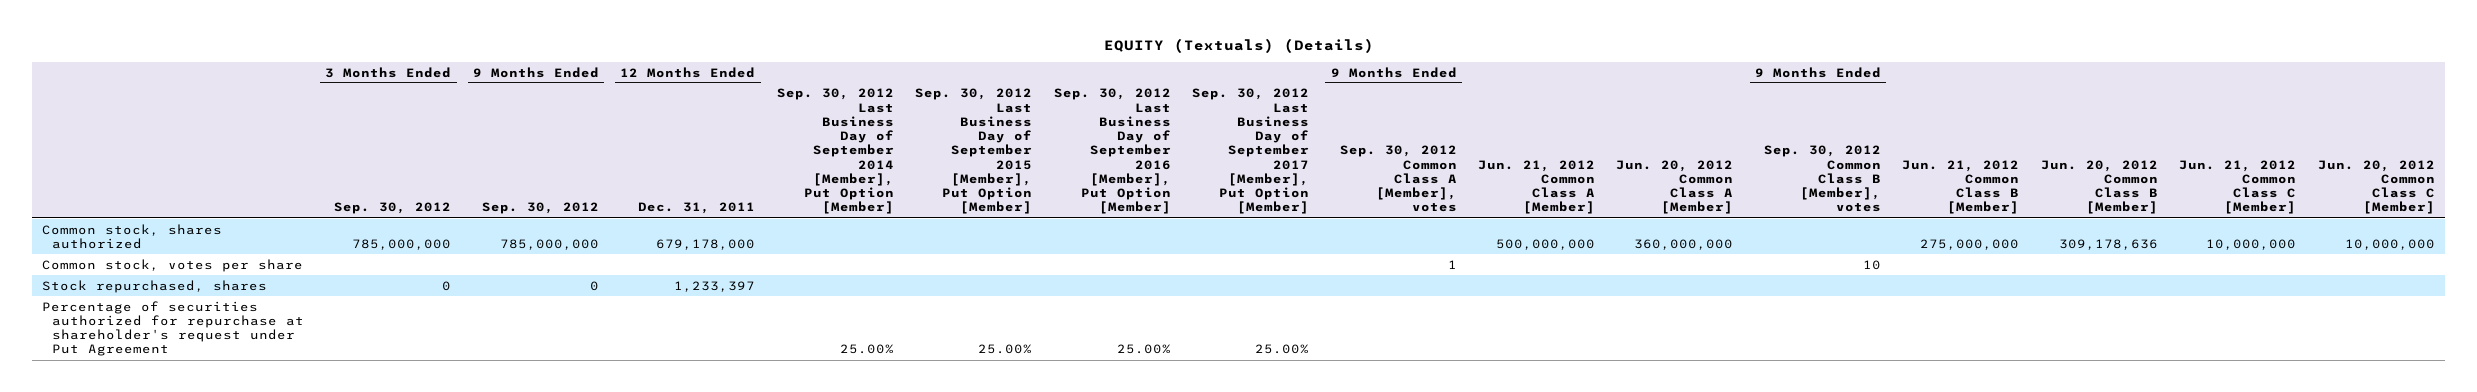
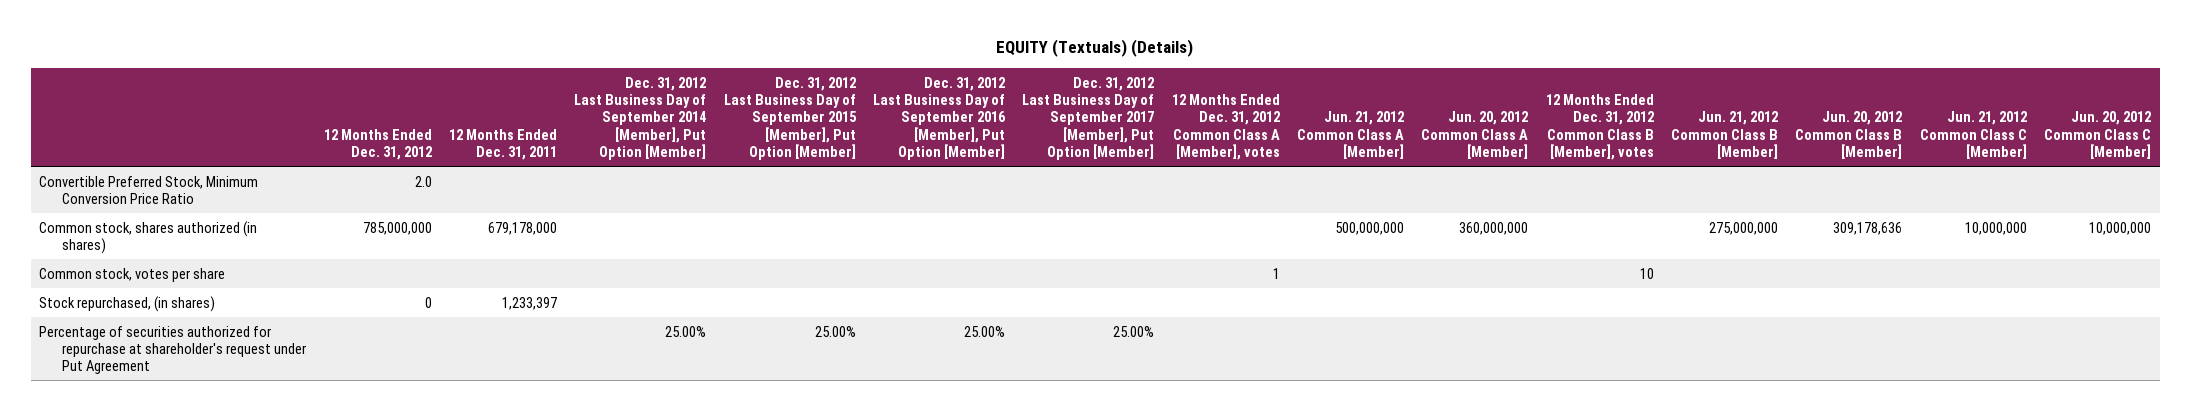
- | 3 Months Ended Sep. 30, 2012 | 9 Months Ended Sep. 30, 2012 | 12 Months Ended Dec. 31, 2011 | Sep. 30, 2012 Last Business Day of September 2014 [Member], Put Option [Member] | Sep. 30, 2012 Last Business Day of September 2015 [Member], Put Option [Member] | Sep. 30, 2012 Last Business Day of September 2016 [Member], Put Option [Member] | Sep. 30, 2012 Last Business Day of September 2017 [Member], Put Option [Member] | 9 Months Ended Sep. 30, 2012 Common Class A [Member], votes | Jun. 21, 2012 Common Class A [Member] | Jun. 20, 2012 Common Class A [Member] | 9 Months Ended Sep. 30, 2012 Common Class B [Member], votes | Jun. 21, 2012 Common Class B [Member] | Jun. 20, 2012 Common Class B [Member] | Jun. 21, 2012 Common Class C [Member] | Jun. 20, 2012 Common Class C [Member]
+ | 12 Months Ended Dec. 31, 2012 | 12 Months Ended Dec. 31, 2011 | Dec. 31, 2012 Last Business Day of September 2014 [Member], Put Option [Member] | Dec. 31, 2012 Last Business Day of September 2015 [Member], Put Option [Member] | Dec. 31, 2012 Last Business Day of September 2016 [Member], Put Option [Member] | Dec. 31, 2012 Last Business Day of September 2017 [Member], Put Option [Member] | 12 Months Ended Dec. 31, 2012 Common Class A [Member], votes | Jun. 21, 2012 Common Class A [Member] | Jun. 20, 2012 Common Class A [Member] | 12 Months Ended Dec. 31, 2012 Common Class B [Member], votes | Jun. 21, 2012 Common Class B [Member] | Jun. 20, 2012 Common Class B [Member] | Jun. 21, 2012 Common Class C [Member] | Jun. 20, 2012 Common Class C [Member]
- Common stock, shares authorized | 785,000,000 | 785,000,000 | 679,178,000 | | | | | | 500,000,000 | 360,000,000 | | 275,000,000 | 309,178,636 | 10,000,000 | 10,000,000
+ Convertible Preferred Stock, Minimum Conversion Price Ratio | 2.0 | | | | | | | | | | | | |
+ Common stock, shares authorized (in shares) | 785,000,000 | 679,178,000 | | | | | | 500,000,000 | 360,000,000 | | 275,000,000 | 309,178,636 | 10,000,000 | 10,000,000
- Stock repurchased, shares | 0 | 0 | 1,233,397 | | | | | | | | | | | |
+ Stock repurchased, (in shares) | 0 | 1,233,397 | | | | | | | | | | | |

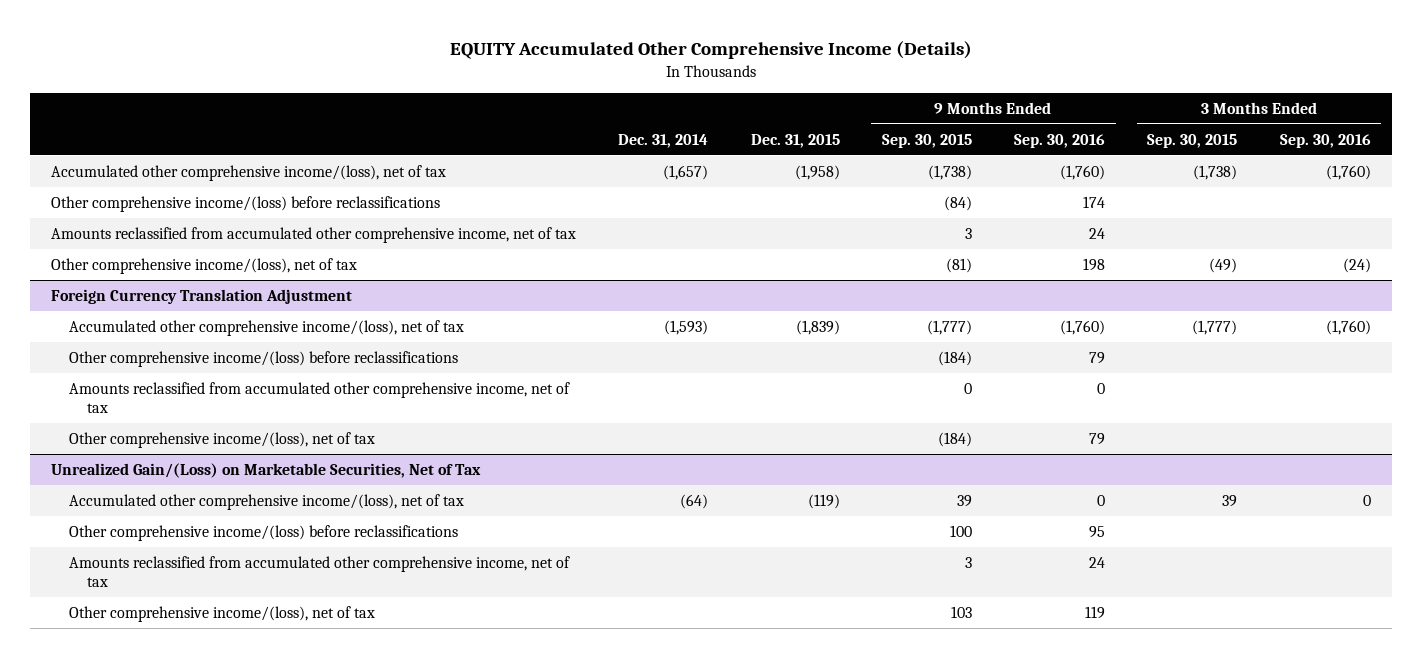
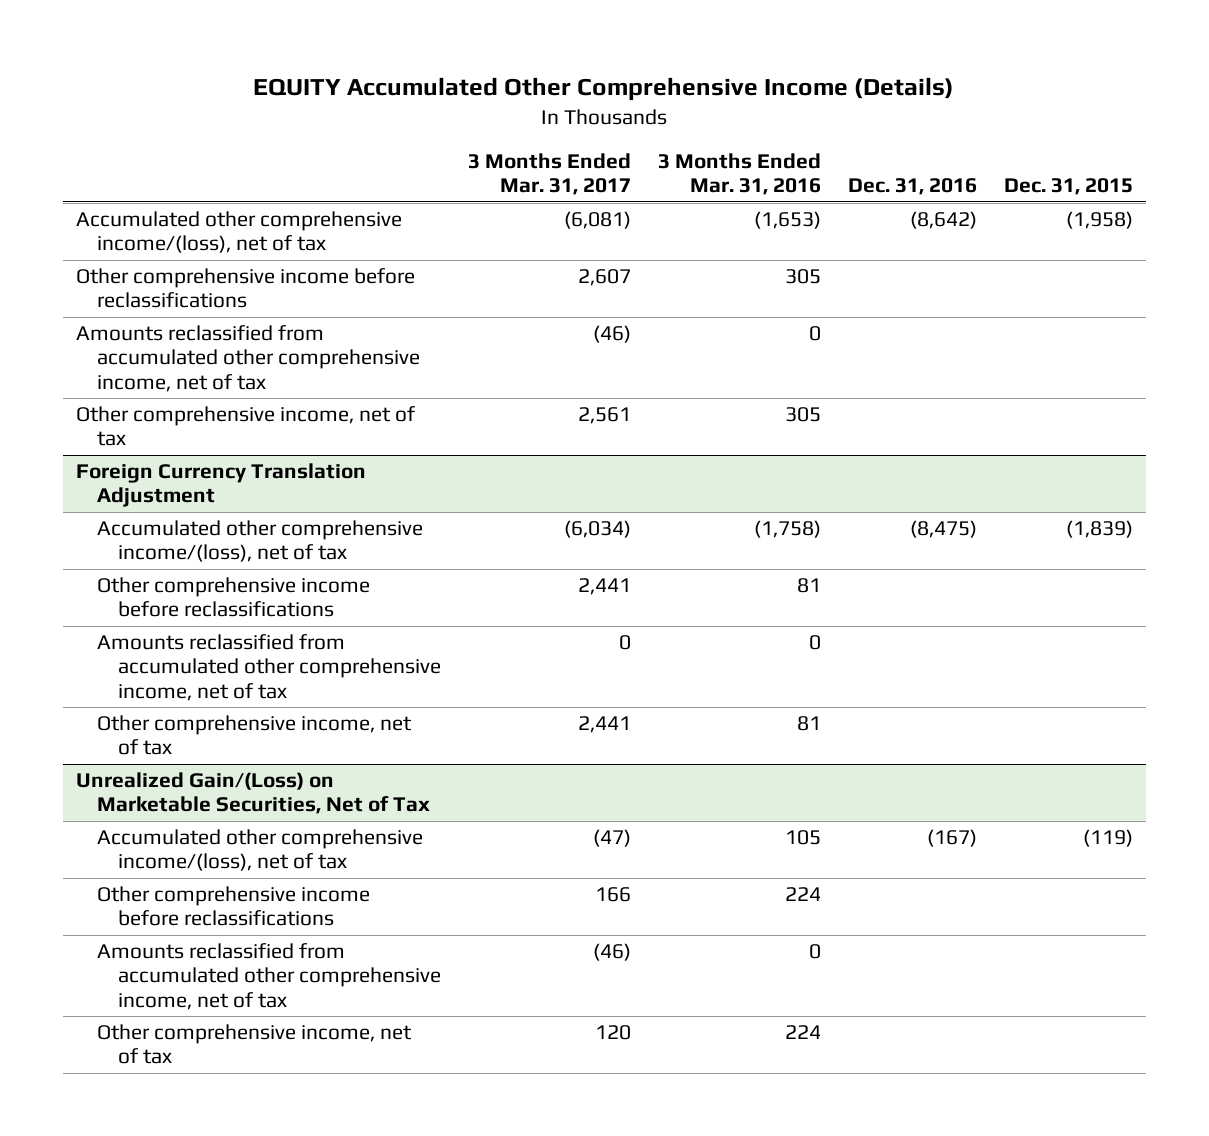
- | Dec. 31, 2014 | Dec. 31, 2015 | 9 Months Ended Sep. 30, 2015 | 9 Months Ended Sep. 30, 2016 | 3 Months Ended Sep. 30, 2015 | 3 Months Ended Sep. 30, 2016
+ | 3 Months Ended Mar. 31, 2017 | 3 Months Ended Mar. 31, 2016 | Dec. 31, 2016 | Dec. 31, 2015
- Other comprehensive income/(loss) before reclassifications | | | (84) | 174 | |
+ Other comprehensive income before reclassifications | 2,607 | 305 | |
- Other comprehensive income/(loss), net of tax | | | (81) | 198 | (49) | (24)
+ Other comprehensive income, net of tax | 2,561 | 305 | |
@ Foreign Currency Translation Adjustment
- Other comprehensive income/(loss) before reclassifications | | | (184) | 79 | |
+ Other comprehensive income before reclassifications | 2,441 | 81 | |
- Other comprehensive income/(loss), net of tax | | | (184) | 79 | |
+ Other comprehensive income, net of tax | 2,441 | 81 | |
@ Unrealized Gain/(Loss) on Marketable Securities, Net of Tax
- Other comprehensive income/(loss) before reclassifications | | | 100 | 95 | |
+ Other comprehensive income before reclassifications | 166 | 224 | |
- Other comprehensive income/(loss), net of tax | | | 103 | 119 | |
+ Other comprehensive income, net of tax | 120 | 224 | |

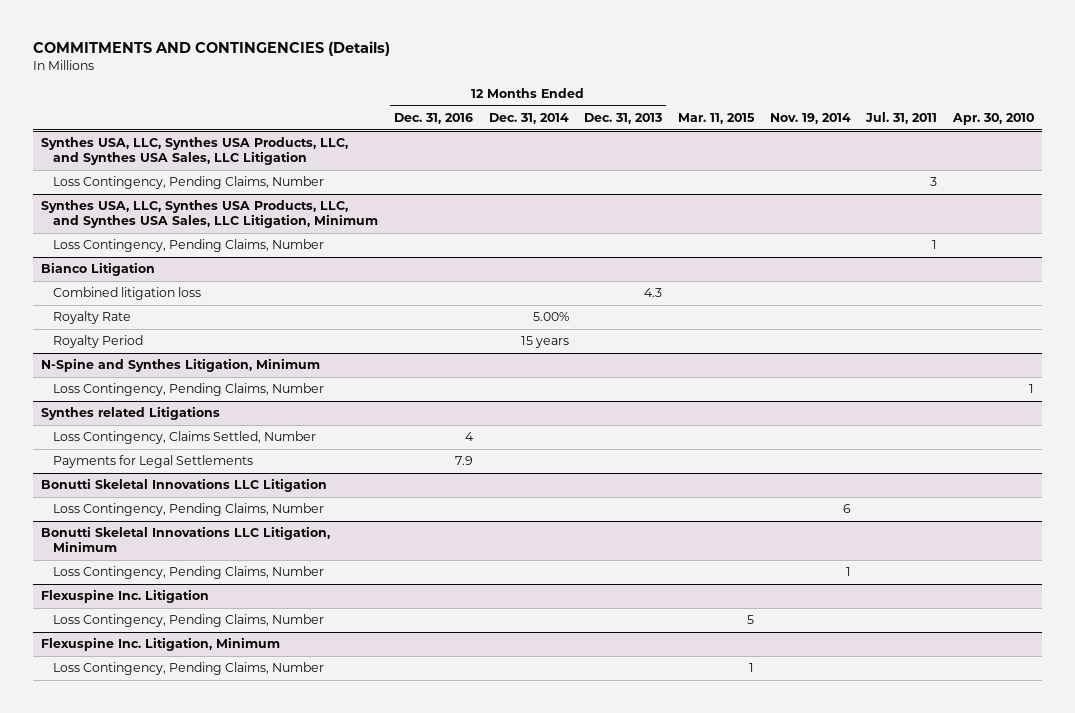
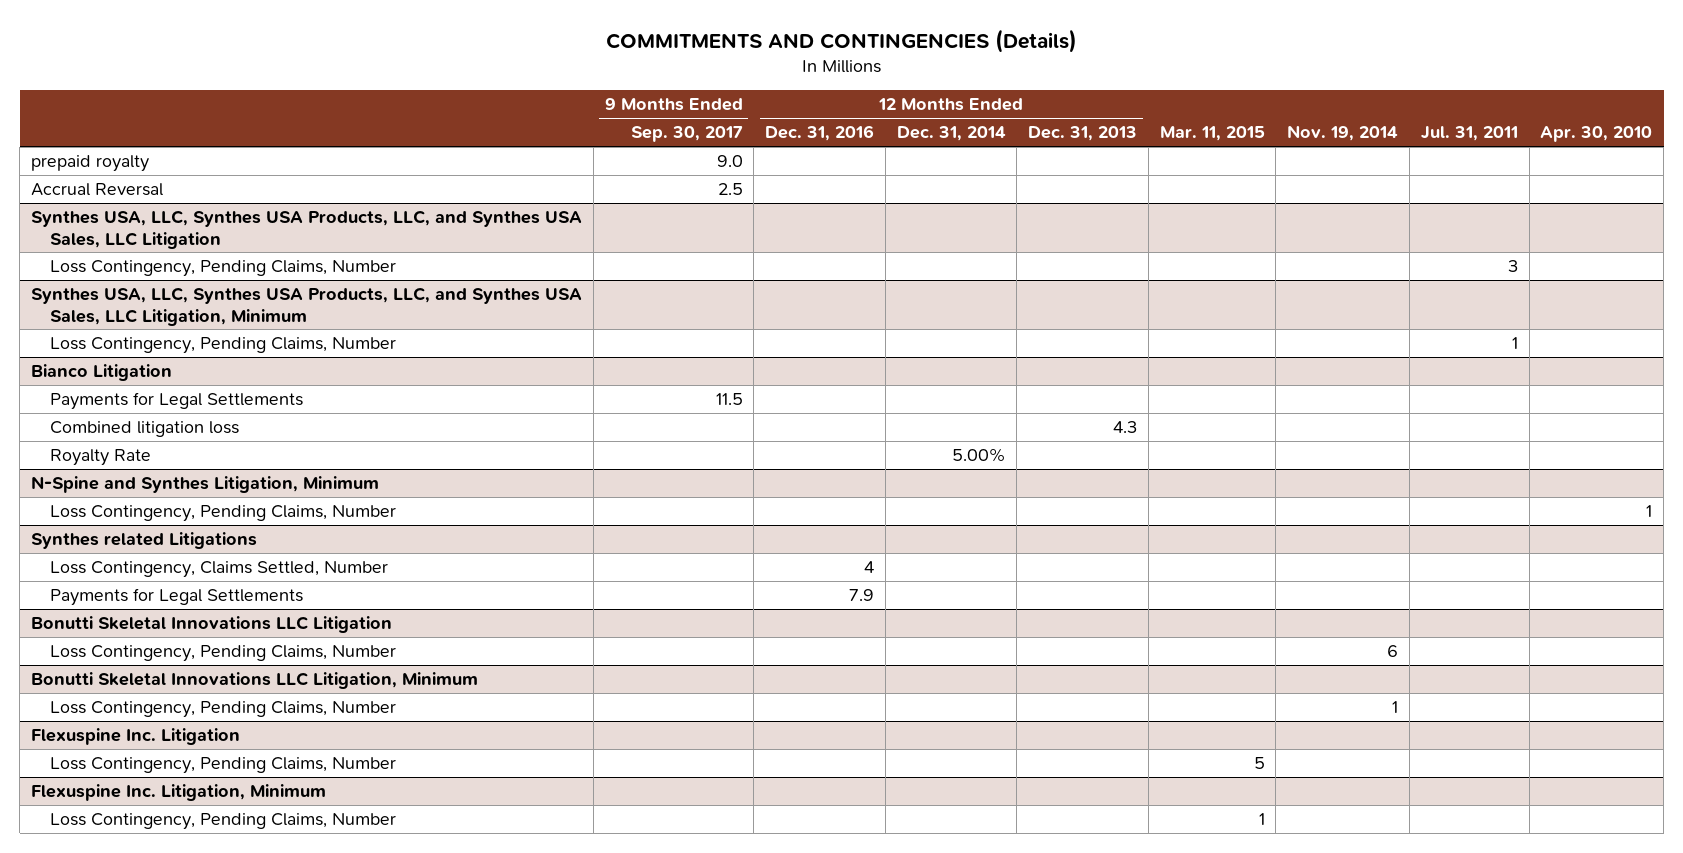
- | 12 Months Ended Dec. 31, 2016 | 12 Months Ended Dec. 31, 2014 | 12 Months Ended Dec. 31, 2013 | Mar. 11, 2015 | Nov. 19, 2014 | Jul. 31, 2011 | Apr. 30, 2010
+ | 9 Months Ended Sep. 30, 2017 | 12 Months Ended Dec. 31, 2016 | 12 Months Ended Dec. 31, 2014 | 12 Months Ended Dec. 31, 2013 | Mar. 11, 2015 | Nov. 19, 2014 | Jul. 31, 2011 | Apr. 30, 2010
+ prepaid royalty | 9.0 | | | | | | |
+ Accrual Reversal | 2.5 | | | | | | |
@ Bianco Litigation
+ Payments for Legal Settlements | 11.5 | | | | | | |
- Royalty Period | | 15 years | | | | |

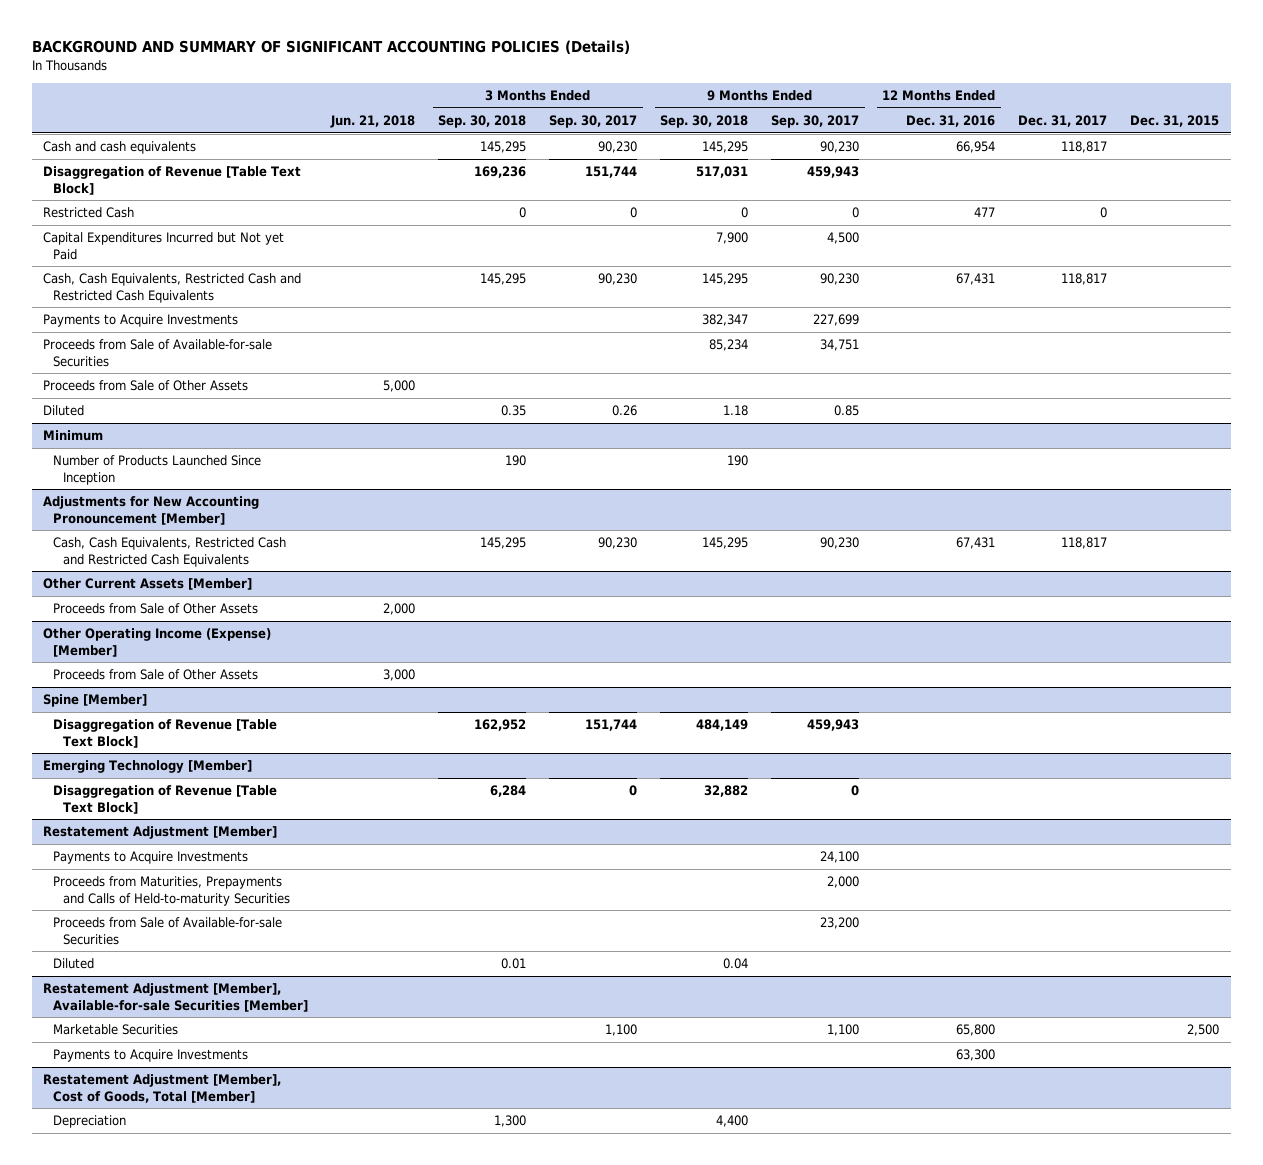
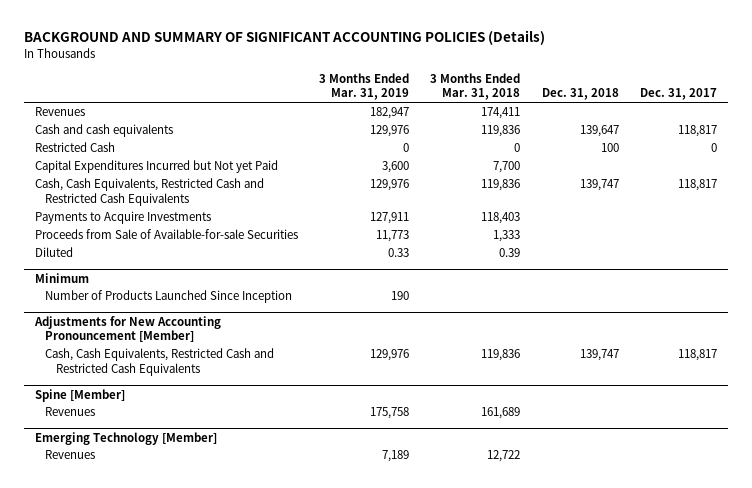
- | Jun. 21, 2018 | 3 Months Ended Sep. 30, 2018 | 3 Months Ended Sep. 30, 2017 | 9 Months Ended Sep. 30, 2018 | 9 Months Ended Sep. 30, 2017 | 12 Months Ended Dec. 31, 2016 | Dec. 31, 2017 | Dec. 31, 2015
+ | 3 Months Ended Mar. 31, 2019 | 3 Months Ended Mar. 31, 2018 | Dec. 31, 2018 | Dec. 31, 2017
+ Revenues | 182,947 | 174,411 | |
- Disaggregation of Revenue [Table Text Block] | | 169,236 | 151,744 | 517,031 | 459,943 | | |
- Proceeds from Sale of Other Assets | 5,000 | | | | | | |
- Other Current Assets [Member]
- Proceeds from Sale of Other Assets | 2,000 | | | | | | |
- Other Operating Income (Expense) [Member]
- Proceeds from Sale of Other Assets | 3,000 | | | | | | |
@ Spine [Member]
- Disaggregation of Revenue [Table Text Block] | | 162,952 | 151,744 | 484,149 | 459,943 | | |
+ Revenues | 175,758 | 161,689 | |
@ Emerging Technology [Member]
- Disaggregation of Revenue [Table Text Block] | | 6,284 | 0 | 32,882 | 0 | | |
- Restatement Adjustment [Member]
- Payments to Acquire Investments | | | | | 24,100 | | |
- Proceeds from Maturities, Prepayments and Calls of Held-to-maturity Securities | | | | | 2,000 | | |
- Proceeds from Sale of Available-for-sale Securities | | | | | 23,200 | | |
- Diluted | | 0.01 | | 0.04 | | | |
- Restatement Adjustment [Member], Available-for-sale Securities [Member]
- Marketable Securities | | | 1,100 | | 1,100 | 65,800 | | 2,500
- Payments to Acquire Investments | | | | | | 63,300 | |
- Restatement Adjustment [Member], Cost of Goods, Total [Member]
- Depreciation | | 1,300 | | 4,400 | | | |
@ Emerging Technology [Member]
+ Revenues | 7,189 | 12,722 | |

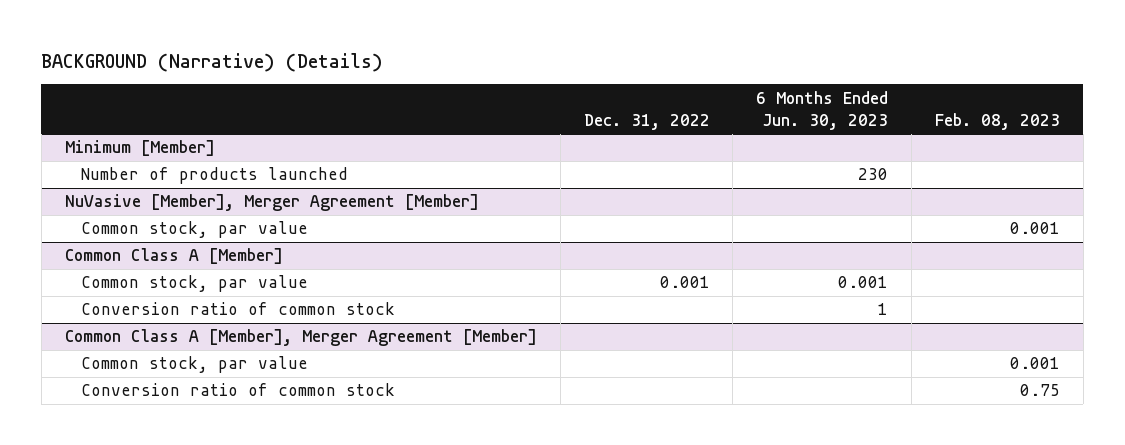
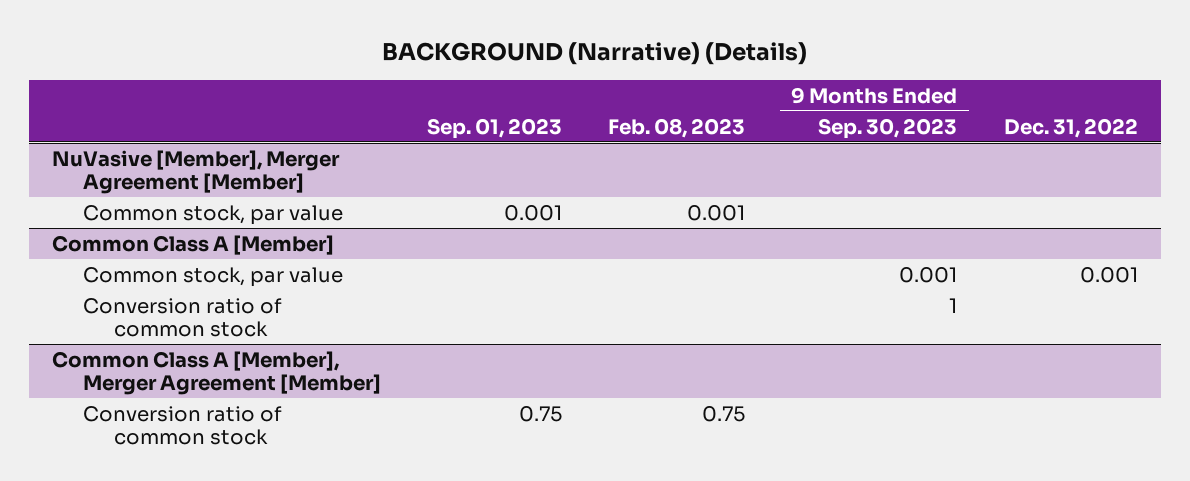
- | Dec. 31, 2022 | 6 Months Ended Jun. 30, 2023 | Feb. 08, 2023
+ | Sep. 01, 2023 | Feb. 08, 2023 | 9 Months Ended Sep. 30, 2023 | Dec. 31, 2022
- Minimum [Member]
- Number of products launched | | 230 |
@ Common Class A [Member], Merger Agreement [Member]
- Common stock, par value | | | 0.001

